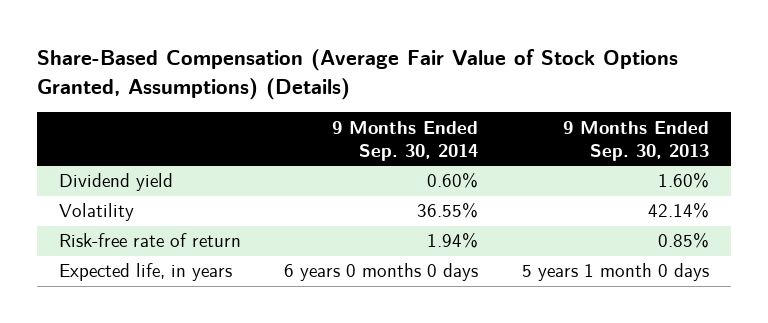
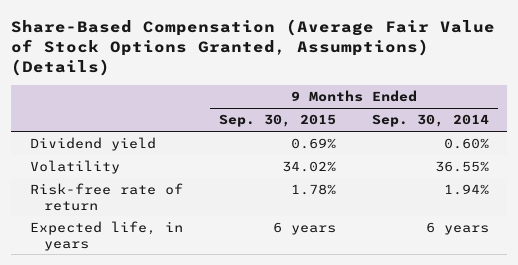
- | 9 Months Ended Sep. 30, 2014 | 9 Months Ended Sep. 30, 2013
+ | 9 Months Ended Sep. 30, 2015 | 9 Months Ended Sep. 30, 2014
- Expected life, in years | 6 years 0 months 0 days | 5 years 1 month 0 days
+ Expected life, in years | 6 years | 6 years

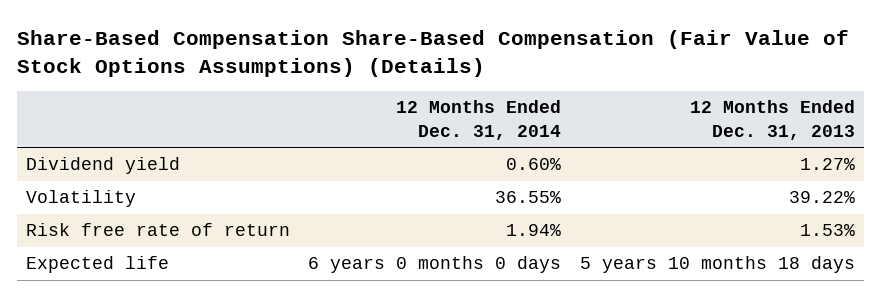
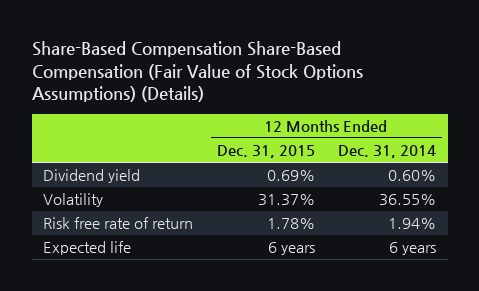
- | 12 Months Ended Dec. 31, 2014 | 12 Months Ended Dec. 31, 2013
+ | 12 Months Ended Dec. 31, 2015 | 12 Months Ended Dec. 31, 2014
- Expected life | 6 years 0 months 0 days | 5 years 10 months 18 days
+ Expected life | 6 years | 6 years

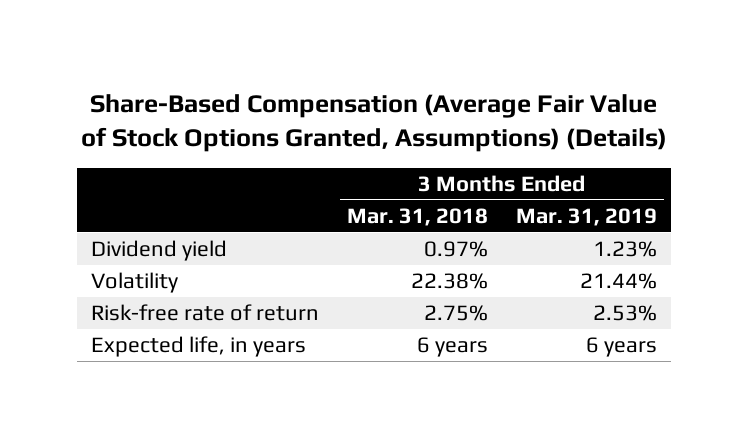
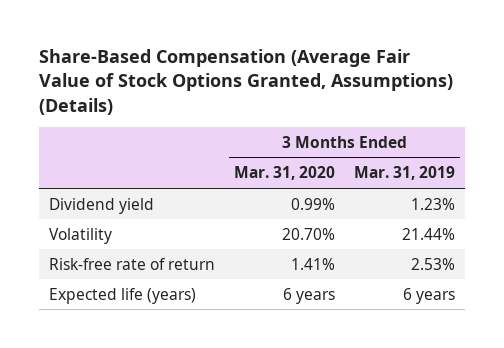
- | 3 Months Ended Mar. 31, 2018 | 3 Months Ended Mar. 31, 2019
+ | 3 Months Ended Mar. 31, 2020 | 3 Months Ended Mar. 31, 2019
- Expected life, in years | 6 years | 6 years
+ Expected life (years) | 6 years | 6 years

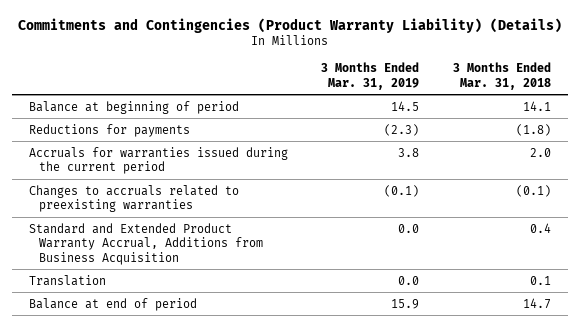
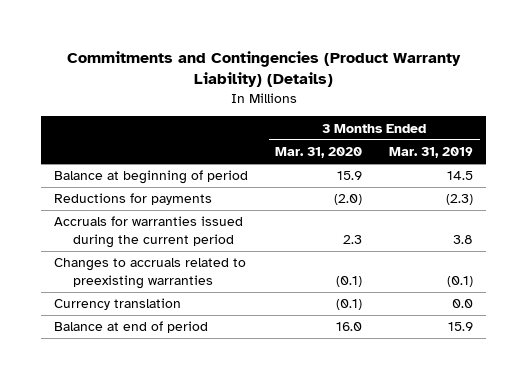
- | 3 Months Ended Mar. 31, 2019 | 3 Months Ended Mar. 31, 2018
+ | 3 Months Ended Mar. 31, 2020 | 3 Months Ended Mar. 31, 2019
- Standard and Extended Product Warranty Accrual, Additions from Business Acquisition | 0.0 | 0.4
- Translation | 0.0 | 0.1
+ Currency translation | (0.1) | 0.0

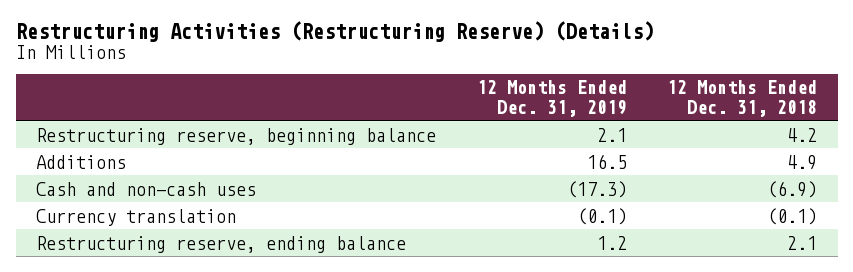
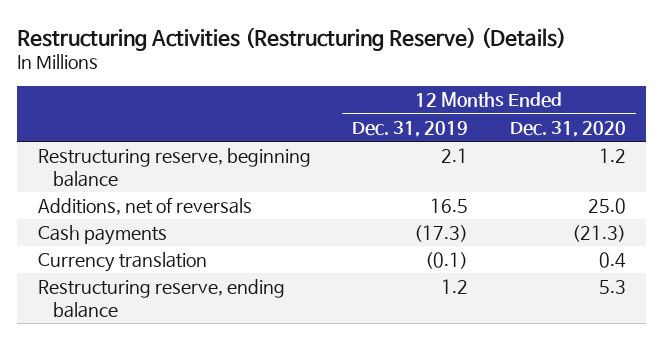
- | 12 Months Ended Dec. 31, 2019 | 12 Months Ended Dec. 31, 2018
+ | 12 Months Ended Dec. 31, 2019 | 12 Months Ended Dec. 31, 2020
- Additions | 16.5 | 4.9
- Cash and non-cash uses | (17.3) | (6.9)
+ Additions, net of reversals | 16.5 | 25.0
+ Cash payments | (17.3) | (21.3)

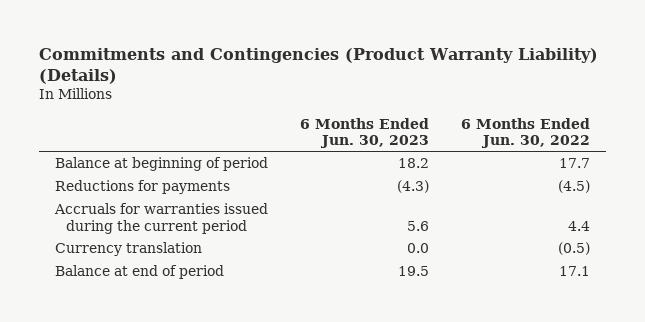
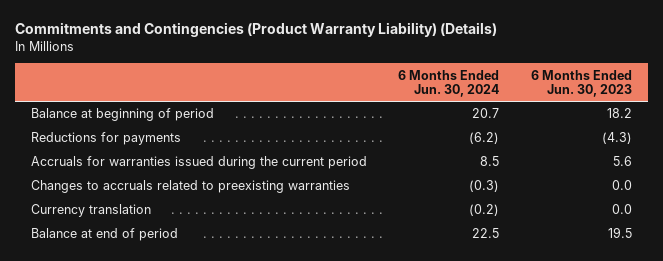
- | 6 Months Ended Jun. 30, 2023 | 6 Months Ended Jun. 30, 2022
+ | 6 Months Ended Jun. 30, 2024 | 6 Months Ended Jun. 30, 2023
+ Changes to accruals related to preexisting warranties | (0.3) | 0.0

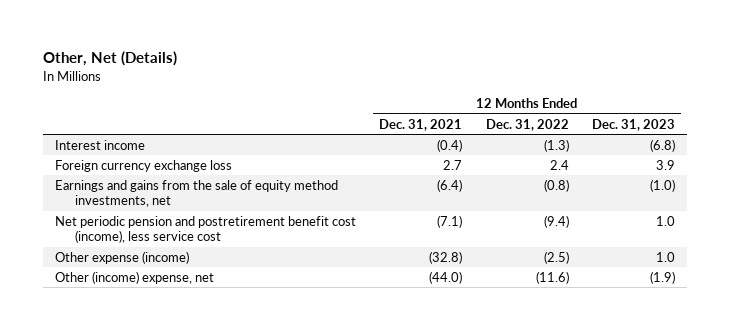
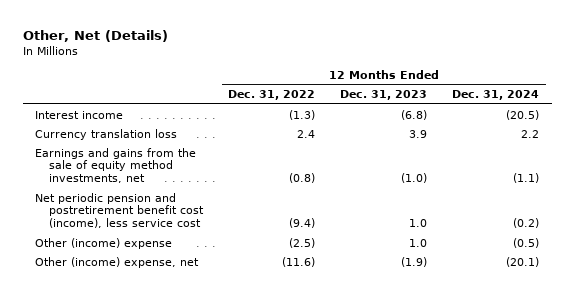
- | 12 Months Ended Dec. 31, 2021 | 12 Months Ended Dec. 31, 2022 | 12 Months Ended Dec. 31, 2023
+ | 12 Months Ended Dec. 31, 2022 | 12 Months Ended Dec. 31, 2023 | 12 Months Ended Dec. 31, 2024
- Foreign currency exchange loss | 2.7 | 2.4 | 3.9
+ Currency translation loss | 2.4 | 3.9 | 2.2
- Other expense (income) | (32.8) | (2.5) | 1.0
+ Other (income) expense | (2.5) | 1.0 | (0.5)

